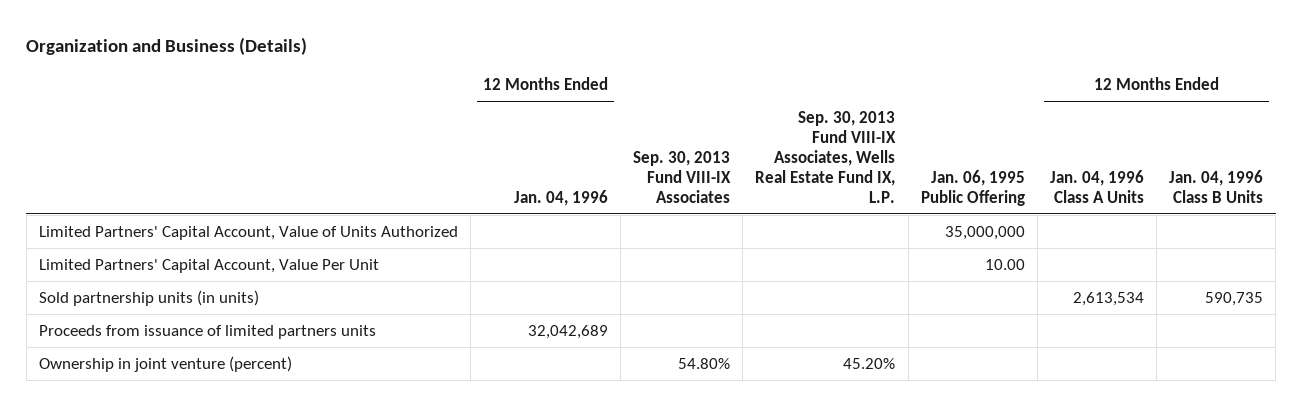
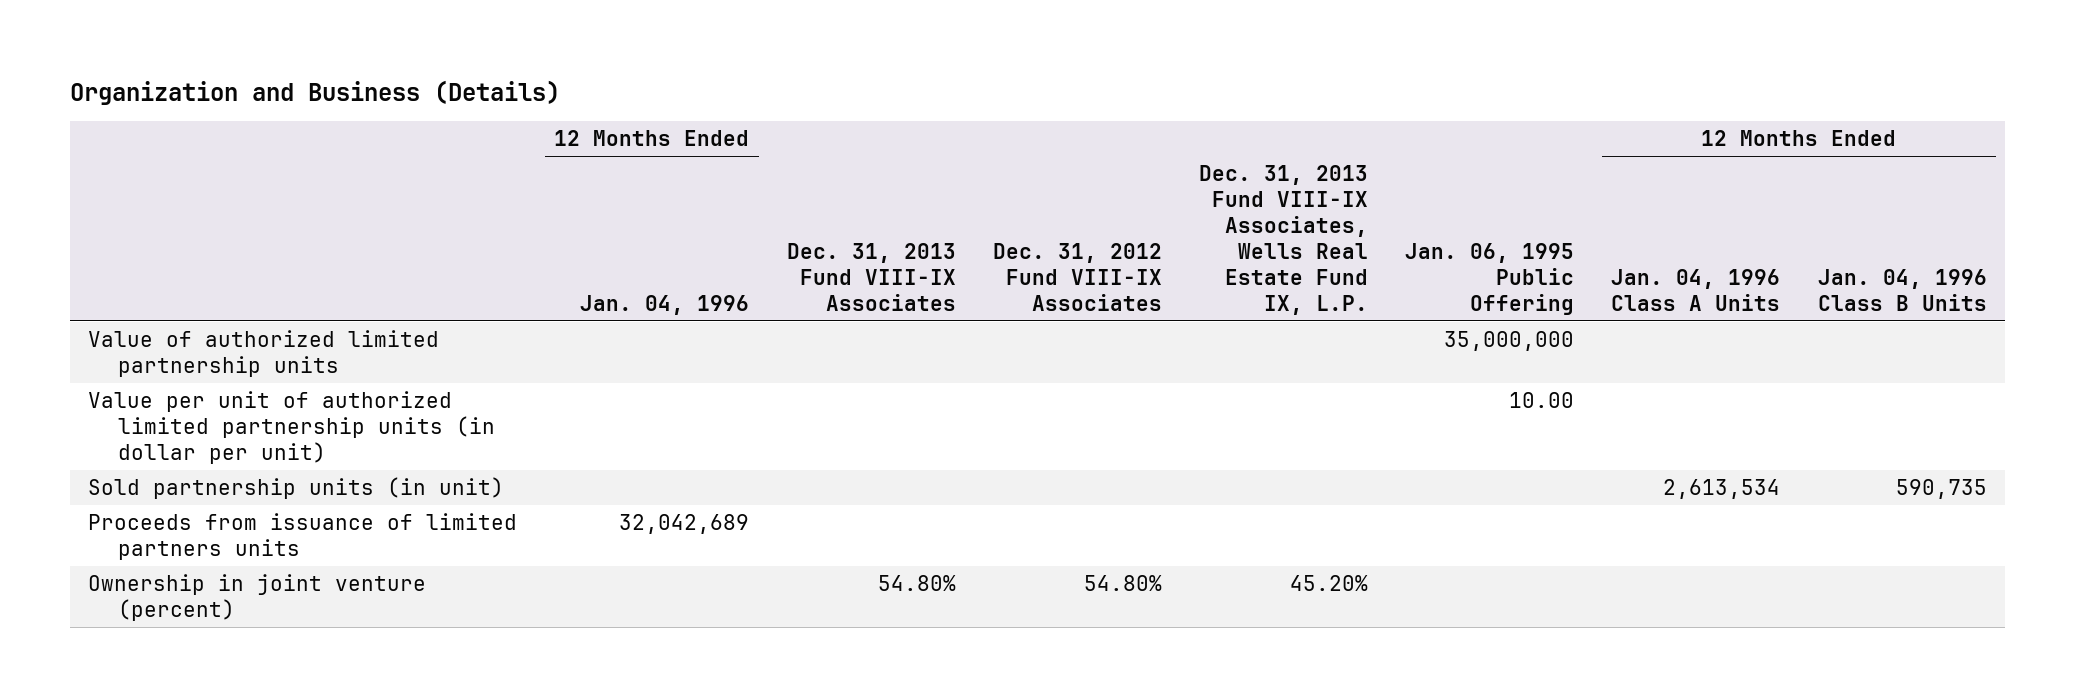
- | 12 Months Ended Jan. 04, 1996 | Sep. 30, 2013 Fund VIII-IX Associates | Sep. 30, 2013 Fund VIII-IX Associates, Wells Real Estate Fund IX, L.P. | Jan. 06, 1995 Public Offering | 12 Months Ended Jan. 04, 1996 Class A Units | 12 Months Ended Jan. 04, 1996 Class B Units
+ | 12 Months Ended Jan. 04, 1996 | Dec. 31, 2013 Fund VIII-IX Associates | Dec. 31, 2012 Fund VIII-IX Associates | Dec. 31, 2013 Fund VIII-IX Associates, Wells Real Estate Fund IX, L.P. | Jan. 06, 1995 Public Offering | 12 Months Ended Jan. 04, 1996 Class A Units | 12 Months Ended Jan. 04, 1996 Class B Units
- Limited Partners' Capital Account, Value of Units Authorized | | | | 35,000,000 | |
- Limited Partners' Capital Account, Value Per Unit | | | | 10.00 | |
- Sold partnership units (in units) | | | | | 2,613,534 | 590,735
+ Value of authorized limited partnership units | | | | | 35,000,000 | |
+ Value per unit of authorized limited partnership units (in dollar per unit) | | | | | 10.00 | |
+ Sold partnership units (in unit) | | | | | | 2,613,534 | 590,735

